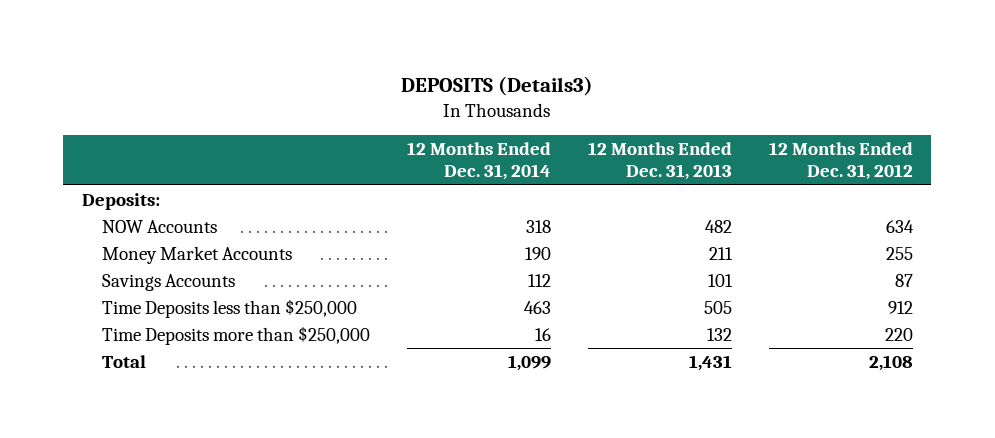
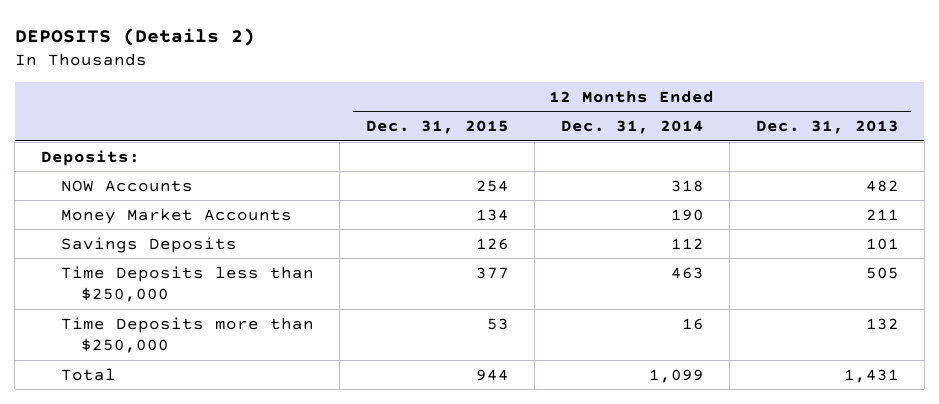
- DEPOSITS (Details3)
+ DEPOSITS (Details 2)
- | 12 Months Ended Dec. 31, 2014 | 12 Months Ended Dec. 31, 2013 | 12 Months Ended Dec. 31, 2012
+ | 12 Months Ended Dec. 31, 2015 | 12 Months Ended Dec. 31, 2014 | 12 Months Ended Dec. 31, 2013
- Savings Accounts | 112 | 101 | 87
+ Savings Deposits | 126 | 112 | 101

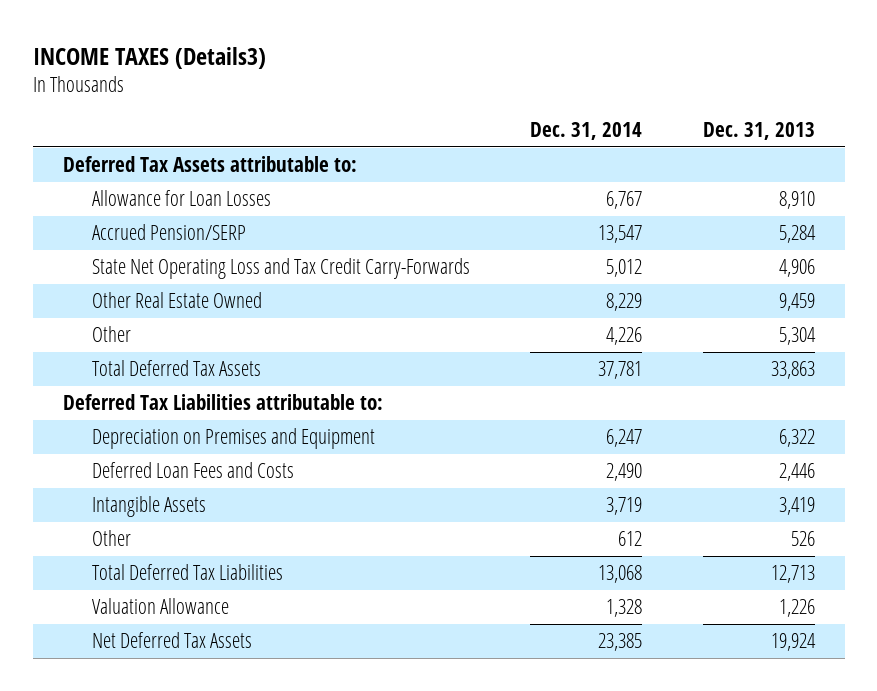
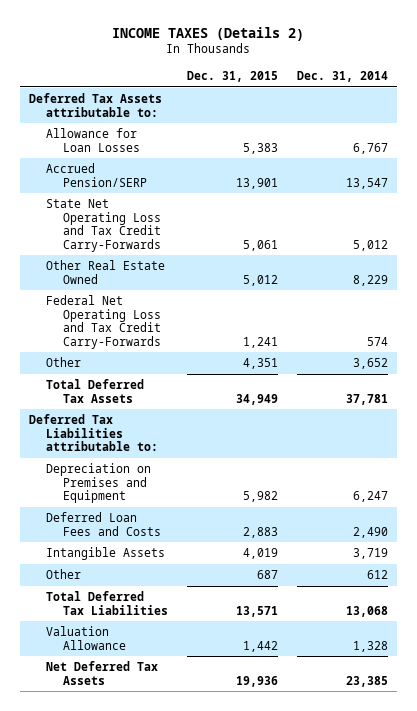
- INCOME TAXES (Details3)
+ INCOME TAXES (Details 2)
- | Dec. 31, 2014 | Dec. 31, 2013
+ | Dec. 31, 2015 | Dec. 31, 2014
- Other | 4,226 | 5,304
+ Federal Net Operating Loss and Tax Credit Carry-Forwards | 1,241 | 574
+ Other | 4,351 | 3,652

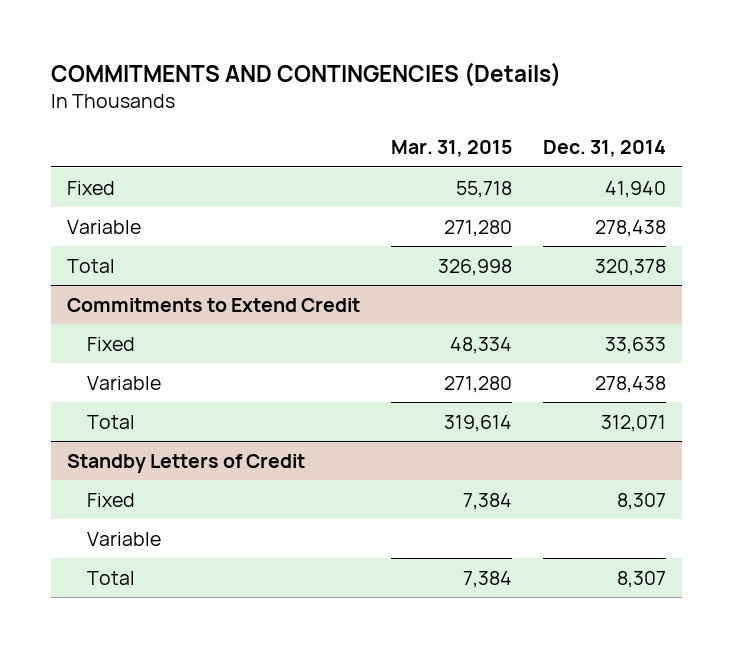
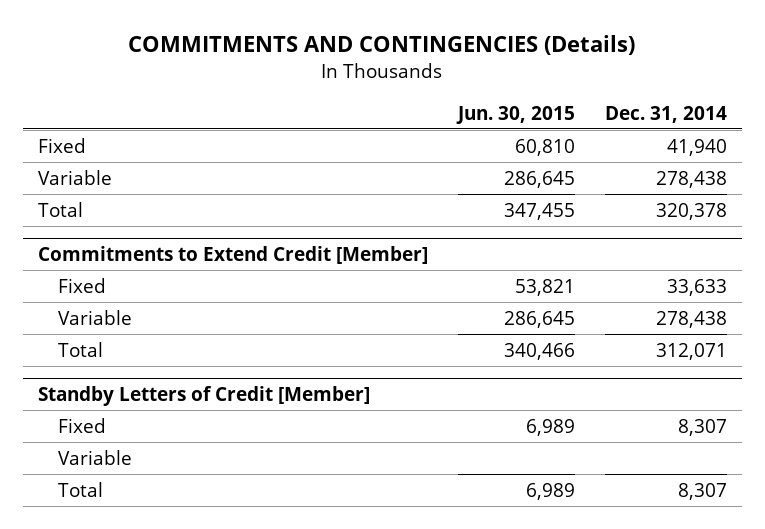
- | Mar. 31, 2015 | Dec. 31, 2014
+ | Jun. 30, 2015 | Dec. 31, 2014
- Commitments to Extend Credit
+ Commitments to Extend Credit [Member]
- Standby Letters of Credit
+ Standby Letters of Credit [Member]

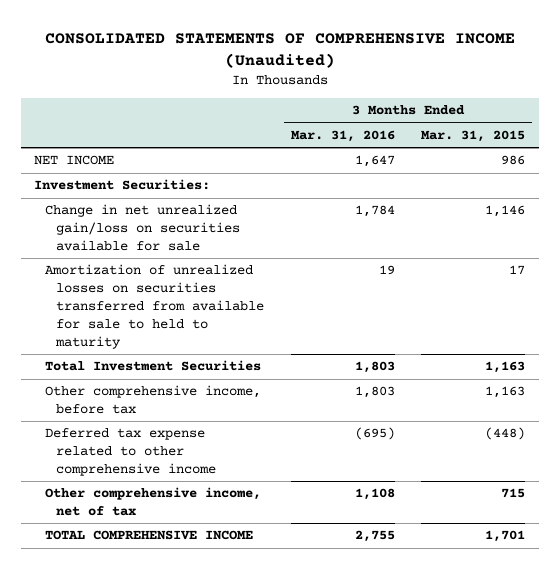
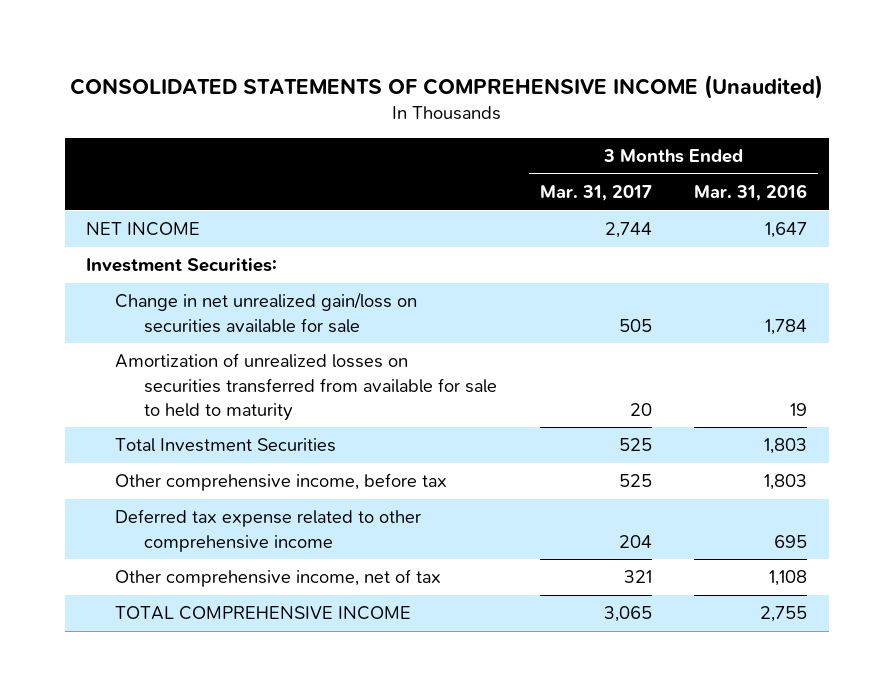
- | 3 Months Ended Mar. 31, 2016 | 3 Months Ended Mar. 31, 2015
+ | 3 Months Ended Mar. 31, 2017 | 3 Months Ended Mar. 31, 2016
- Deferred tax expense related to other comprehensive income | (695) | (448)
+ Deferred tax expense related to other comprehensive income | 204 | 695

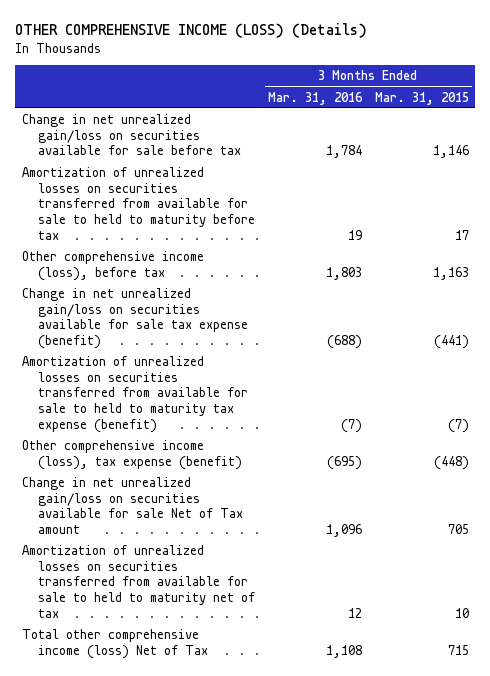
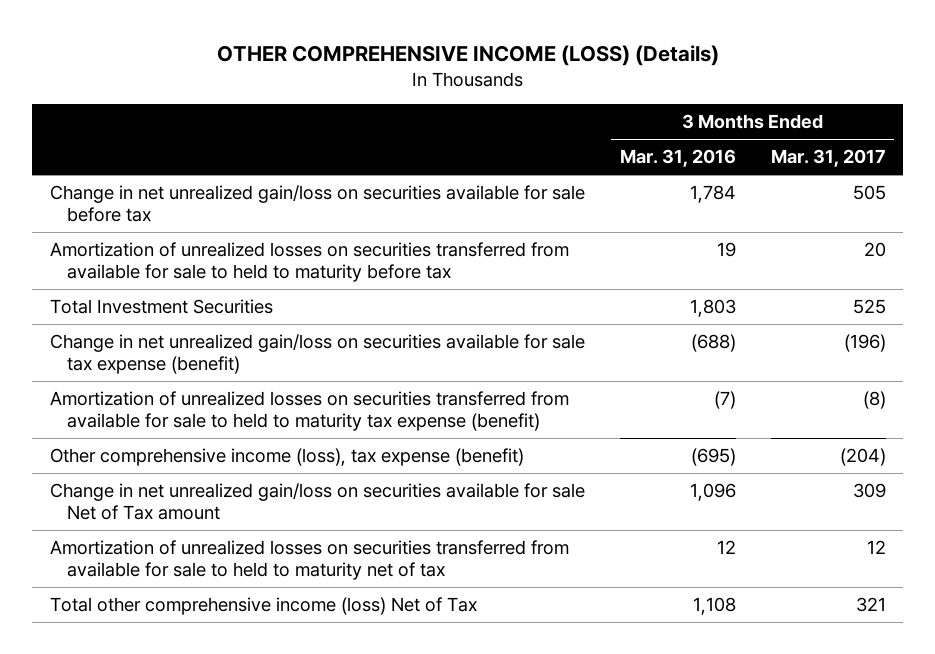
- | 3 Months Ended Mar. 31, 2016 | 3 Months Ended Mar. 31, 2015
+ | 3 Months Ended Mar. 31, 2016 | 3 Months Ended Mar. 31, 2017
- Other comprehensive income (loss), before tax | 1,803 | 1,163
+ Total Investment Securities | 1,803 | 525

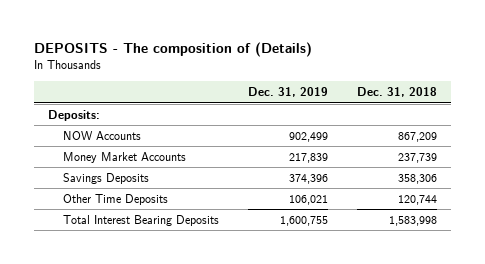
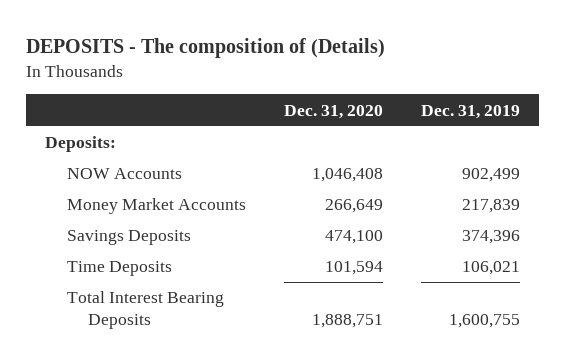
- | Dec. 31, 2019 | Dec. 31, 2018
+ | Dec. 31, 2020 | Dec. 31, 2019
- Other Time Deposits | 106,021 | 120,744
+ Time Deposits | 101,594 | 106,021

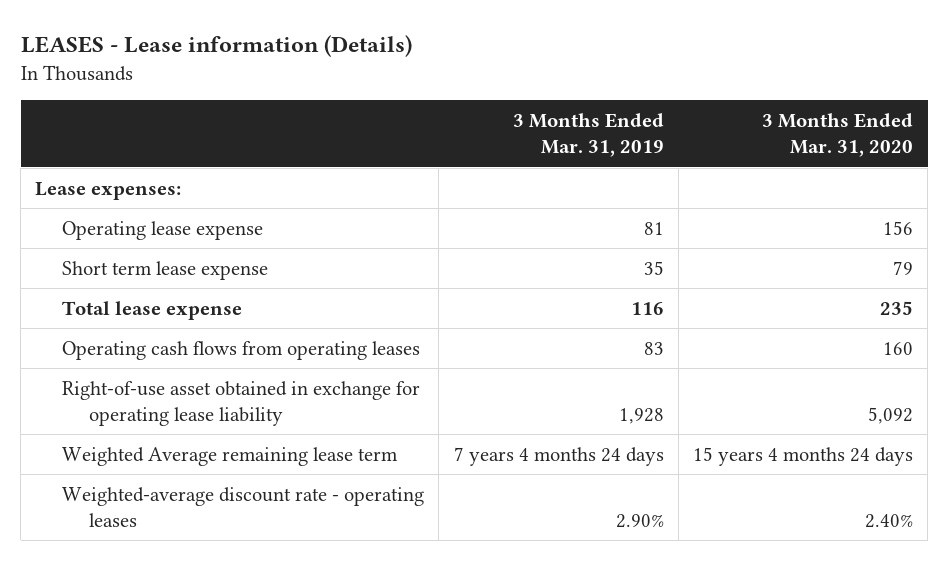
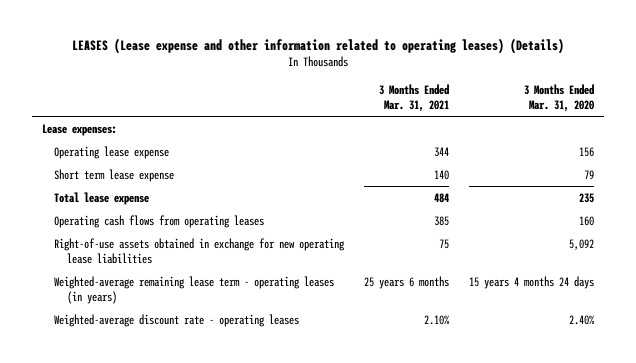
- LEASES - Lease information (Details)
+ LEASES (Lease expense and other information related to operating leases) (Details)
- | 3 Months Ended Mar. 31, 2019 | 3 Months Ended Mar. 31, 2020
+ | 3 Months Ended Mar. 31, 2021 | 3 Months Ended Mar. 31, 2020
- Right-of-use asset obtained in exchange for operating lease liability | 1,928 | 5,092
- Weighted Average remaining lease term | 7 years 4 months 24 days | 15 years 4 months 24 days
+ Right-of-use assets obtained in exchange for new operating lease liabilities | 75 | 5,092
+ Weighted-average remaining lease term - operating leases (in years) | 25 years 6 months | 15 years 4 months 24 days

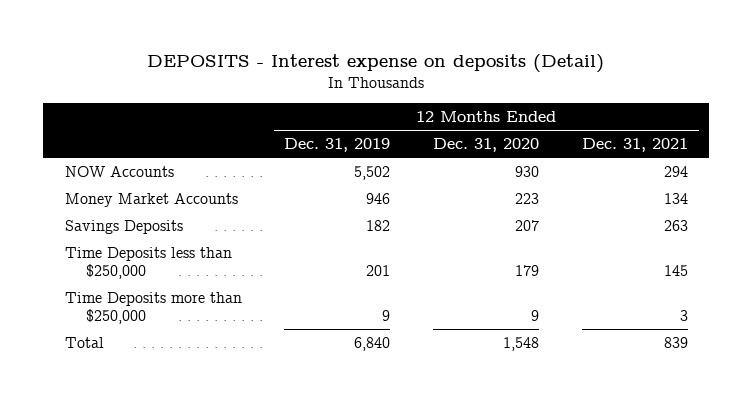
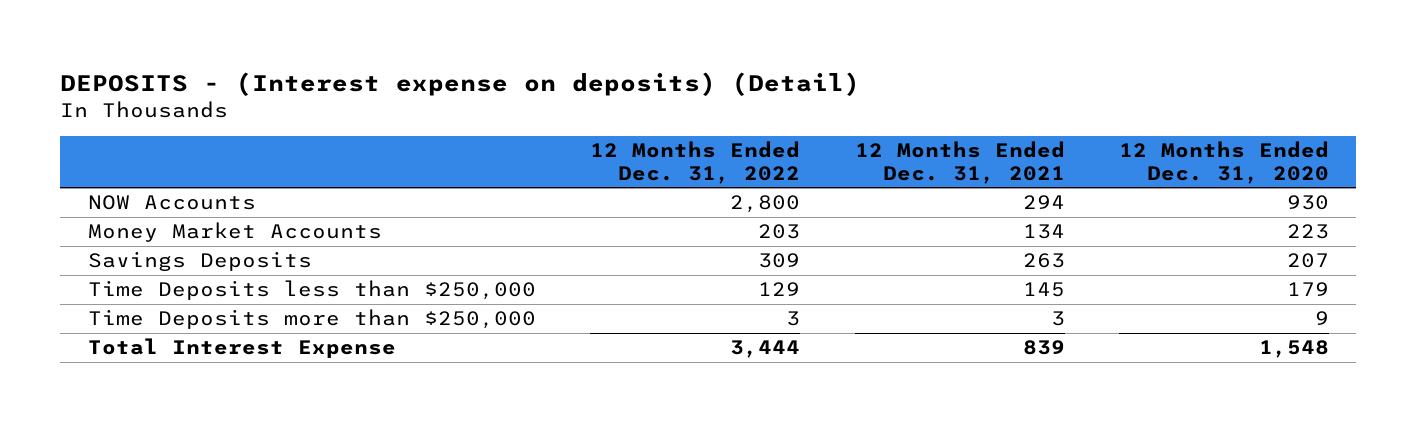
- DEPOSITS - Interest expense on deposits (Detail)
+ DEPOSITS - (Interest expense on deposits) (Detail)
- | 12 Months Ended Dec. 31, 2019 | 12 Months Ended Dec. 31, 2020 | 12 Months Ended Dec. 31, 2021
+ | 12 Months Ended Dec. 31, 2022 | 12 Months Ended Dec. 31, 2021 | 12 Months Ended Dec. 31, 2020
- Total | 6,840 | 1,548 | 839
+ Total Interest Expense | 3,444 | 839 | 1,548

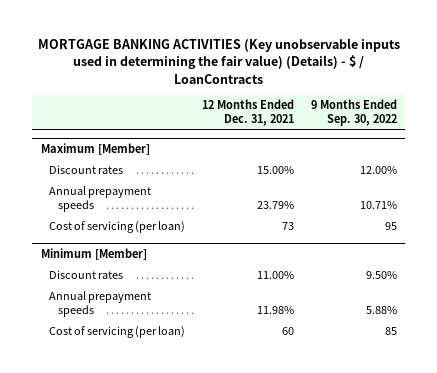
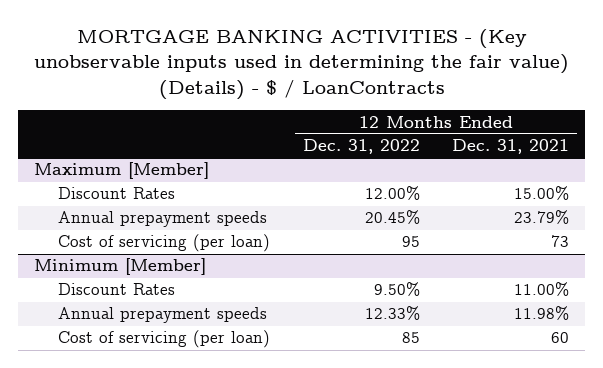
- MORTGAGE BANKING ACTIVITIES (Key unobservable inputs used in determining the fair value) (Details) - $ / LoanContracts
+ MORTGAGE BANKING ACTIVITIES - (Key unobservable inputs used in determining the fair value) (Details) - $ / LoanContracts
- | 12 Months Ended Dec. 31, 2021 | 9 Months Ended Sep. 30, 2022
+ | 12 Months Ended Dec. 31, 2022 | 12 Months Ended Dec. 31, 2021
@ Maximum [Member]
- Discount rates | 15.00% | 12.00%
+ Discount Rates | 12.00% | 15.00%
@ Minimum [Member]
- Discount rates | 11.00% | 9.50%
+ Discount Rates | 9.50% | 11.00%

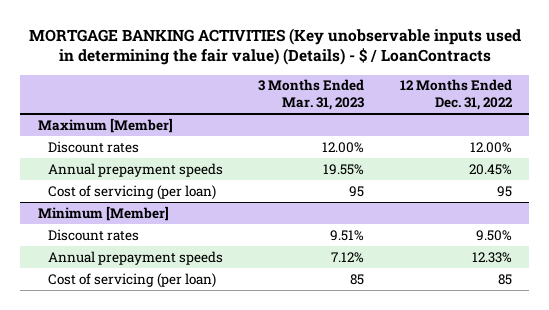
- MORTGAGE BANKING ACTIVITIES - (Key unobservable inputs used in determining the fair value) (Details) - $ / LoanContracts
+ MORTGAGE BANKING ACTIVITIES (Key unobservable inputs used in determining the fair value) (Details) - $ / LoanContracts
- | 12 Months Ended Dec. 31, 2022 | 12 Months Ended Dec. 31, 2021
+ | 3 Months Ended Mar. 31, 2023 | 12 Months Ended Dec. 31, 2022
@ Maximum [Member]
- Discount Rates | 12.00% | 15.00%
+ Discount rates | 12.00% | 12.00%
@ Minimum [Member]
- Discount Rates | 9.50% | 11.00%
+ Discount rates | 9.51% | 9.50%

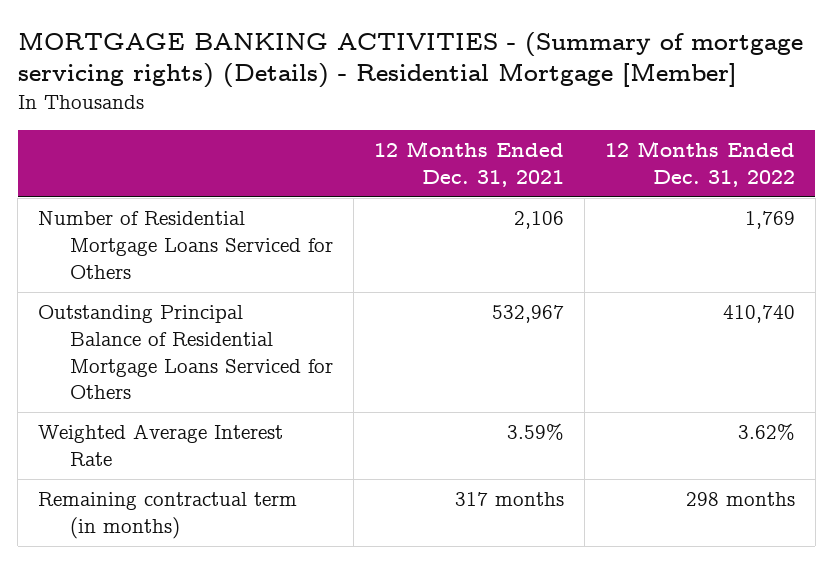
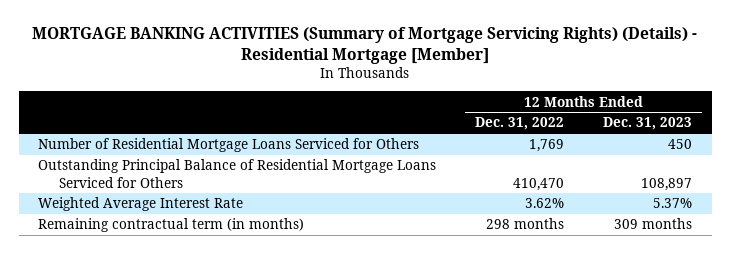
- MORTGAGE BANKING ACTIVITIES - (Summary of mortgage servicing rights) (Details) - Residential Mortgage [Member]
+ MORTGAGE BANKING ACTIVITIES (Summary of Mortgage Servicing Rights) (Details) - Residential Mortgage [Member]
- | 12 Months Ended Dec. 31, 2021 | 12 Months Ended Dec. 31, 2022
+ | 12 Months Ended Dec. 31, 2022 | 12 Months Ended Dec. 31, 2023
- Outstanding Principal Balance of Residential Mortgage Loans Serviced for Others | 532,967 | 410,740
+ Outstanding Principal Balance of Residential Mortgage Loans Serviced for Others | 410,470 | 108,897

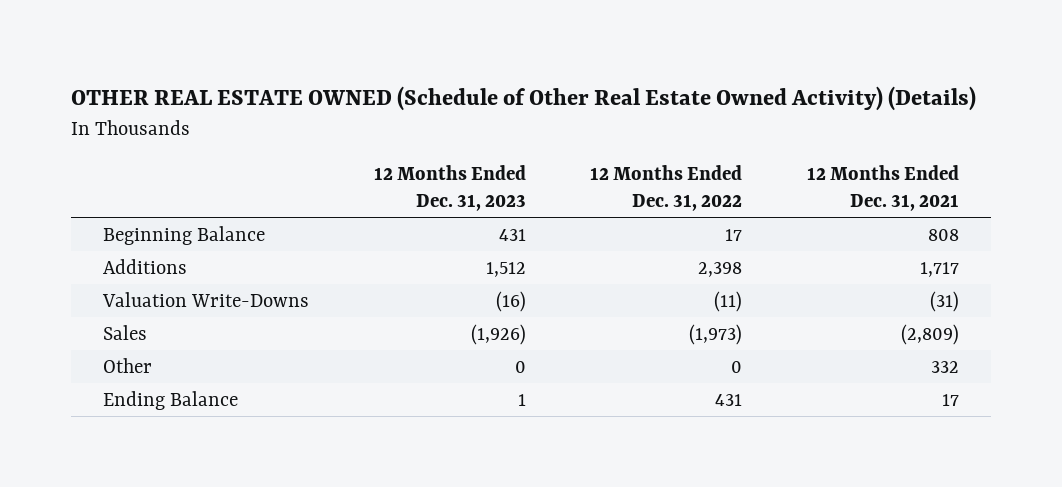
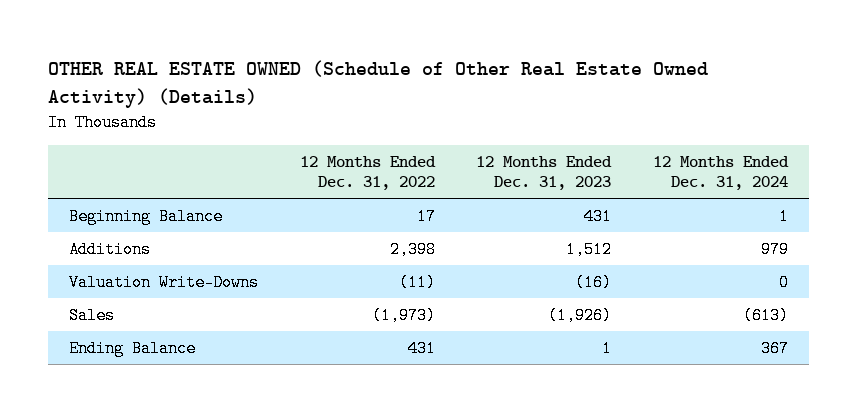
- | 12 Months Ended Dec. 31, 2023 | 12 Months Ended Dec. 31, 2022 | 12 Months Ended Dec. 31, 2021
+ | 12 Months Ended Dec. 31, 2022 | 12 Months Ended Dec. 31, 2023 | 12 Months Ended Dec. 31, 2024
- Other | 0 | 0 | 332

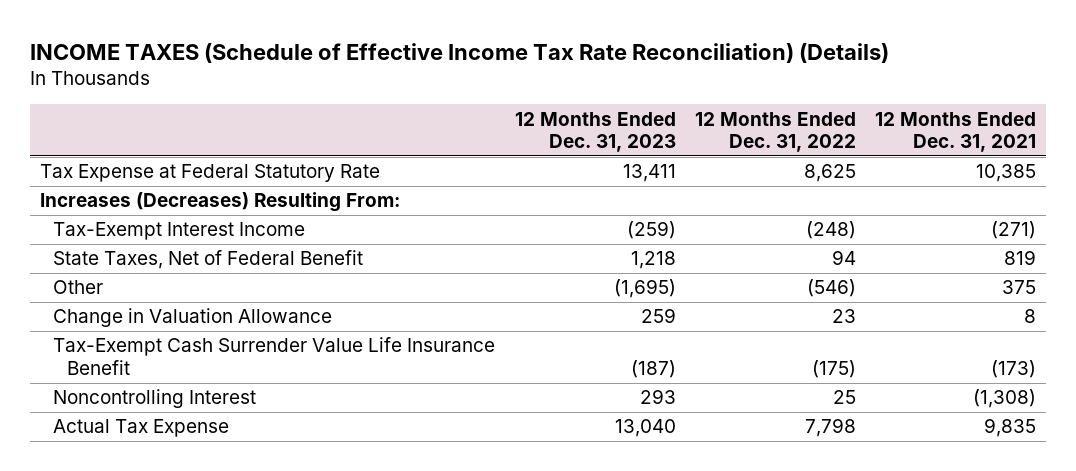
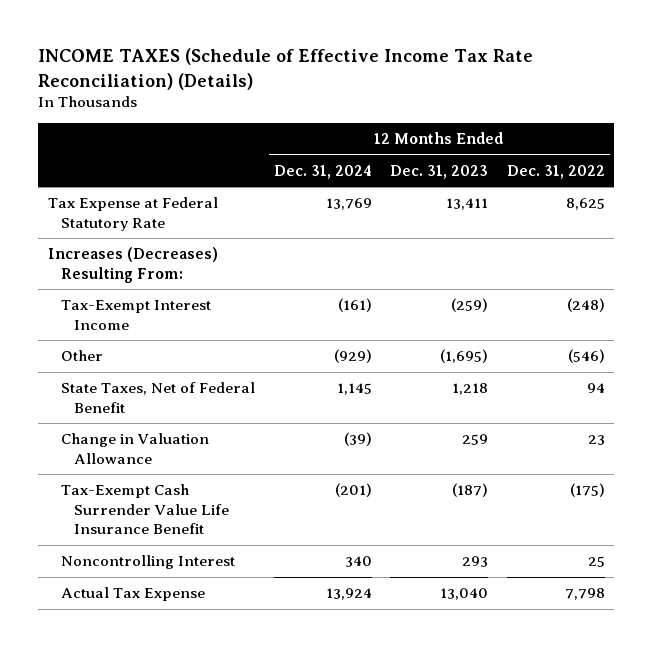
- | 12 Months Ended Dec. 31, 2023 | 12 Months Ended Dec. 31, 2022 | 12 Months Ended Dec. 31, 2021
+ | 12 Months Ended Dec. 31, 2024 | 12 Months Ended Dec. 31, 2023 | 12 Months Ended Dec. 31, 2022
moved down: State Taxes, Net of Federal Benefit | 1,145 | 1,218 | 94

